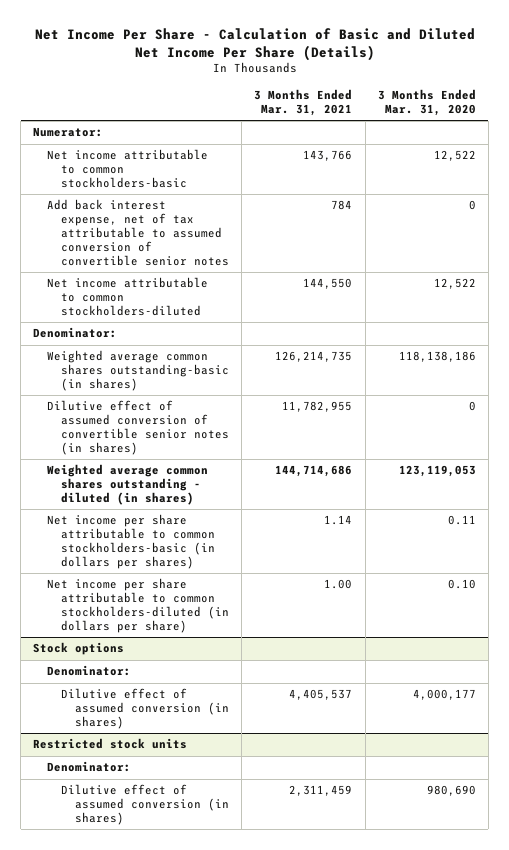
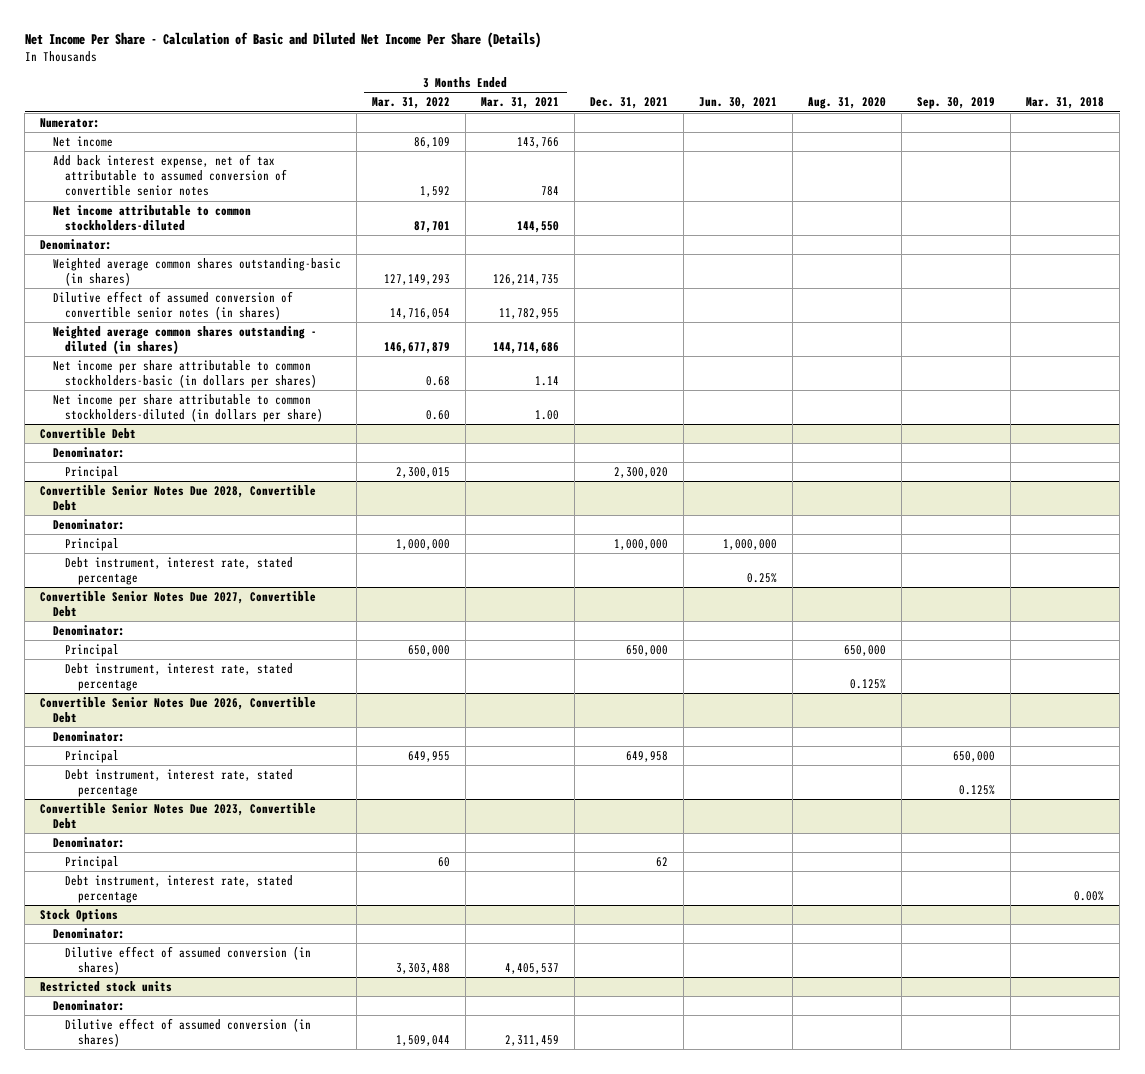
- | 3 Months Ended Mar. 31, 2021 | 3 Months Ended Mar. 31, 2020
+ | 3 Months Ended Mar. 31, 2022 | 3 Months Ended Mar. 31, 2021 | Dec. 31, 2021 | Jun. 30, 2021 | Aug. 31, 2020 | Sep. 30, 2019 | Mar. 31, 2018
- Net income attributable to common stockholders-basic | 143,766 | 12,522
+ Net income | 86,109 | 143,766 | | | | |
- Stock options
+ Convertible Debt
+ Denominator:
+ Principal | 2,300,015 | | 2,300,020 | | | |
+ Convertible Senior Notes Due 2028, Convertible Debt
+ Denominator:
+ Principal | 1,000,000 | | 1,000,000 | 1,000,000 | | |
+ Debt instrument, interest rate, stated percentage | | | | 0.25% | | |
+ Convertible Senior Notes Due 2027, Convertible Debt
+ Denominator:
+ Principal | 650,000 | | 650,000 | | 650,000 | |
+ Debt instrument, interest rate, stated percentage | | | | | 0.125% | |
+ Convertible Senior Notes Due 2026, Convertible Debt
+ Denominator:
+ Principal | 649,955 | | 649,958 | | | 650,000 |
+ Debt instrument, interest rate, stated percentage | | | | | | 0.125% |
+ Convertible Senior Notes Due 2023, Convertible Debt
+ Denominator:
+ Principal | 60 | | 62 | | | |
+ Debt instrument, interest rate, stated percentage | | | | | | | 0.00%
+ Stock Options

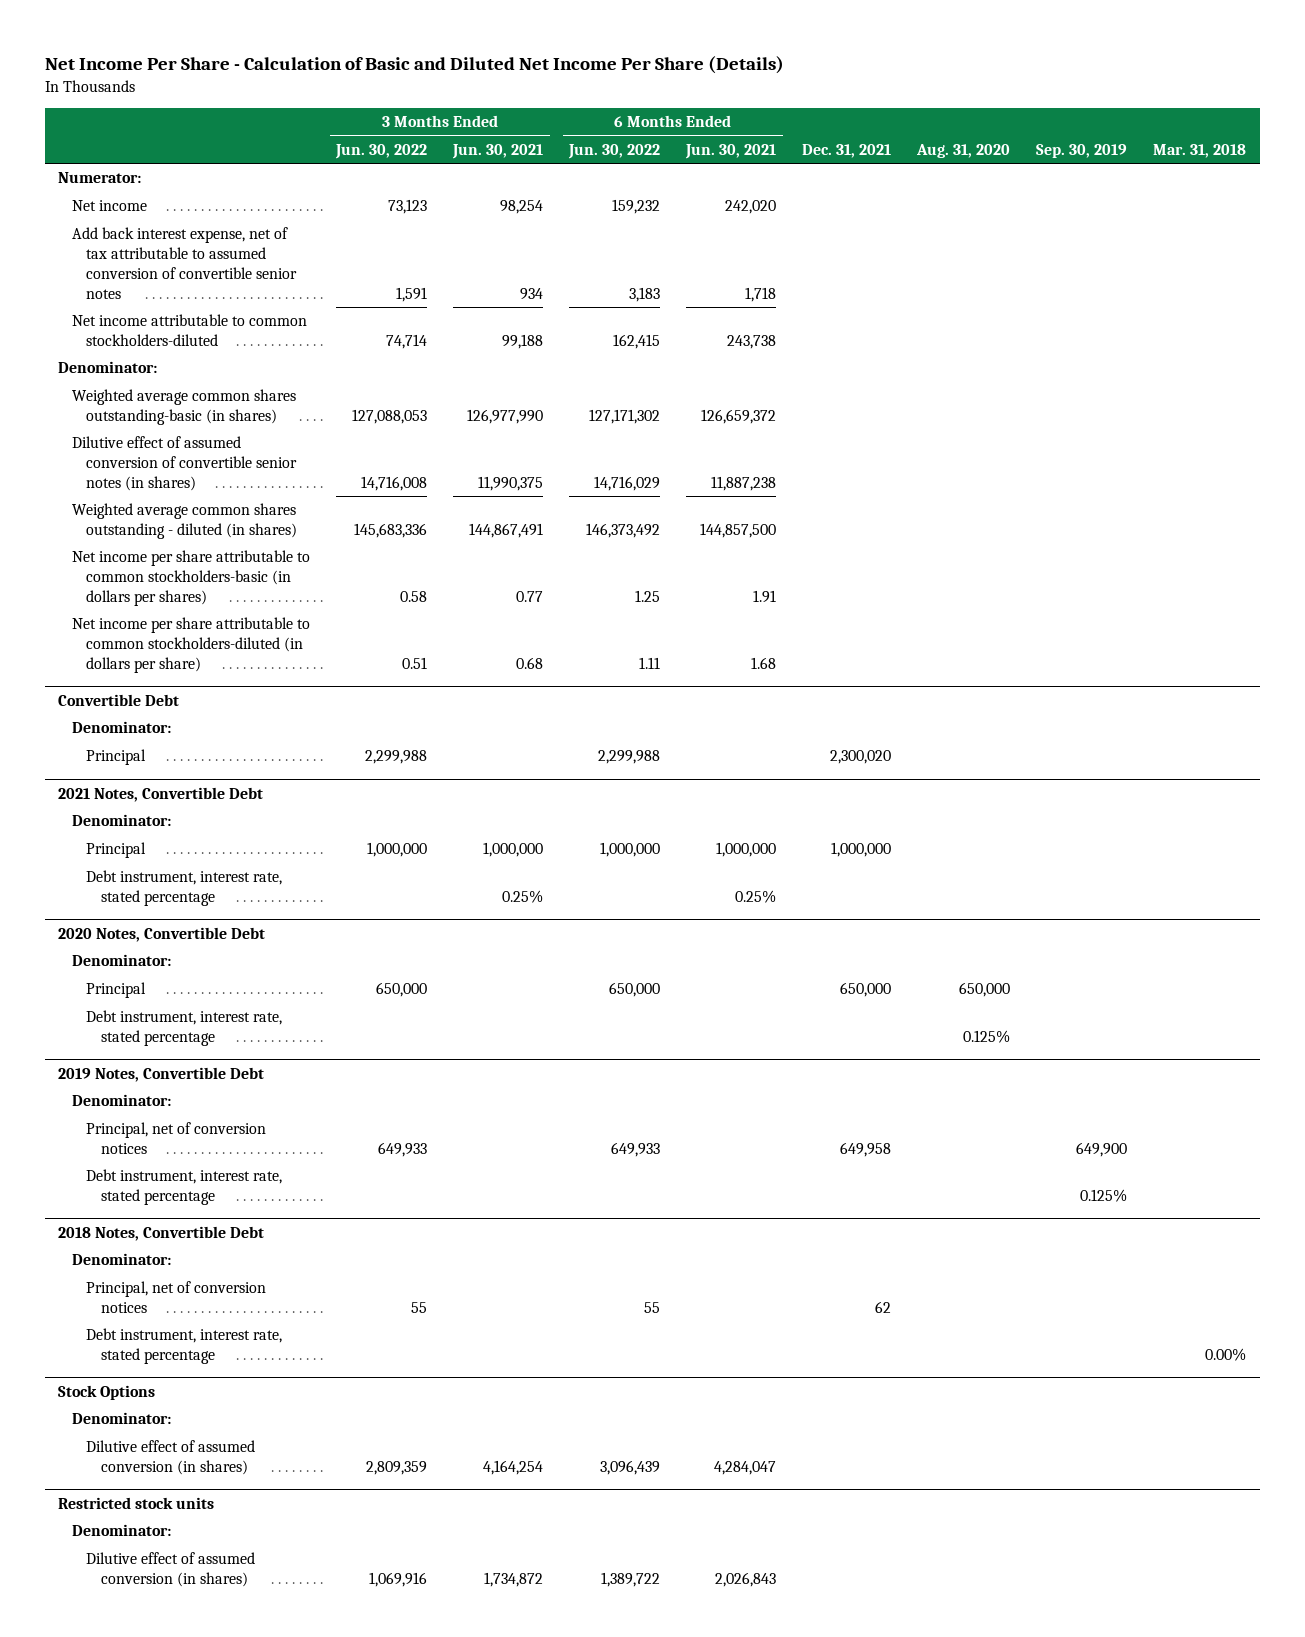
- | 3 Months Ended Mar. 31, 2022 | 3 Months Ended Mar. 31, 2021 | Dec. 31, 2021 | Jun. 30, 2021 | Aug. 31, 2020 | Sep. 30, 2019 | Mar. 31, 2018
+ | 3 Months Ended Jun. 30, 2022 | 3 Months Ended Jun. 30, 2021 | 6 Months Ended Jun. 30, 2022 | 6 Months Ended Jun. 30, 2021 | Dec. 31, 2021 | Aug. 31, 2020 | Sep. 30, 2019 | Mar. 31, 2018
- Convertible Senior Notes Due 2028, Convertible Debt
+ 2021 Notes, Convertible Debt
- Convertible Senior Notes Due 2027, Convertible Debt
+ 2020 Notes, Convertible Debt
- Convertible Senior Notes Due 2026, Convertible Debt
+ 2019 Notes, Convertible Debt
- Principal | 649,955 | | 649,958 | | | 650,000 |
+ Principal, net of conversion notices | 649,933 | | 649,933 | | 649,958 | | 649,900 |
- Convertible Senior Notes Due 2023, Convertible Debt
- Denominator:
- Principal | 60 | | 62 | | | |
- Debt instrument, interest rate, stated percentage | | | | | | | 0.00%
+ 2018 Notes, Convertible Debt
+ Denominator:
+ Principal, net of conversion notices | 55 | | 55 | | 62 | | |
+ Debt instrument, interest rate, stated percentage | | | | | | | | 0.00%

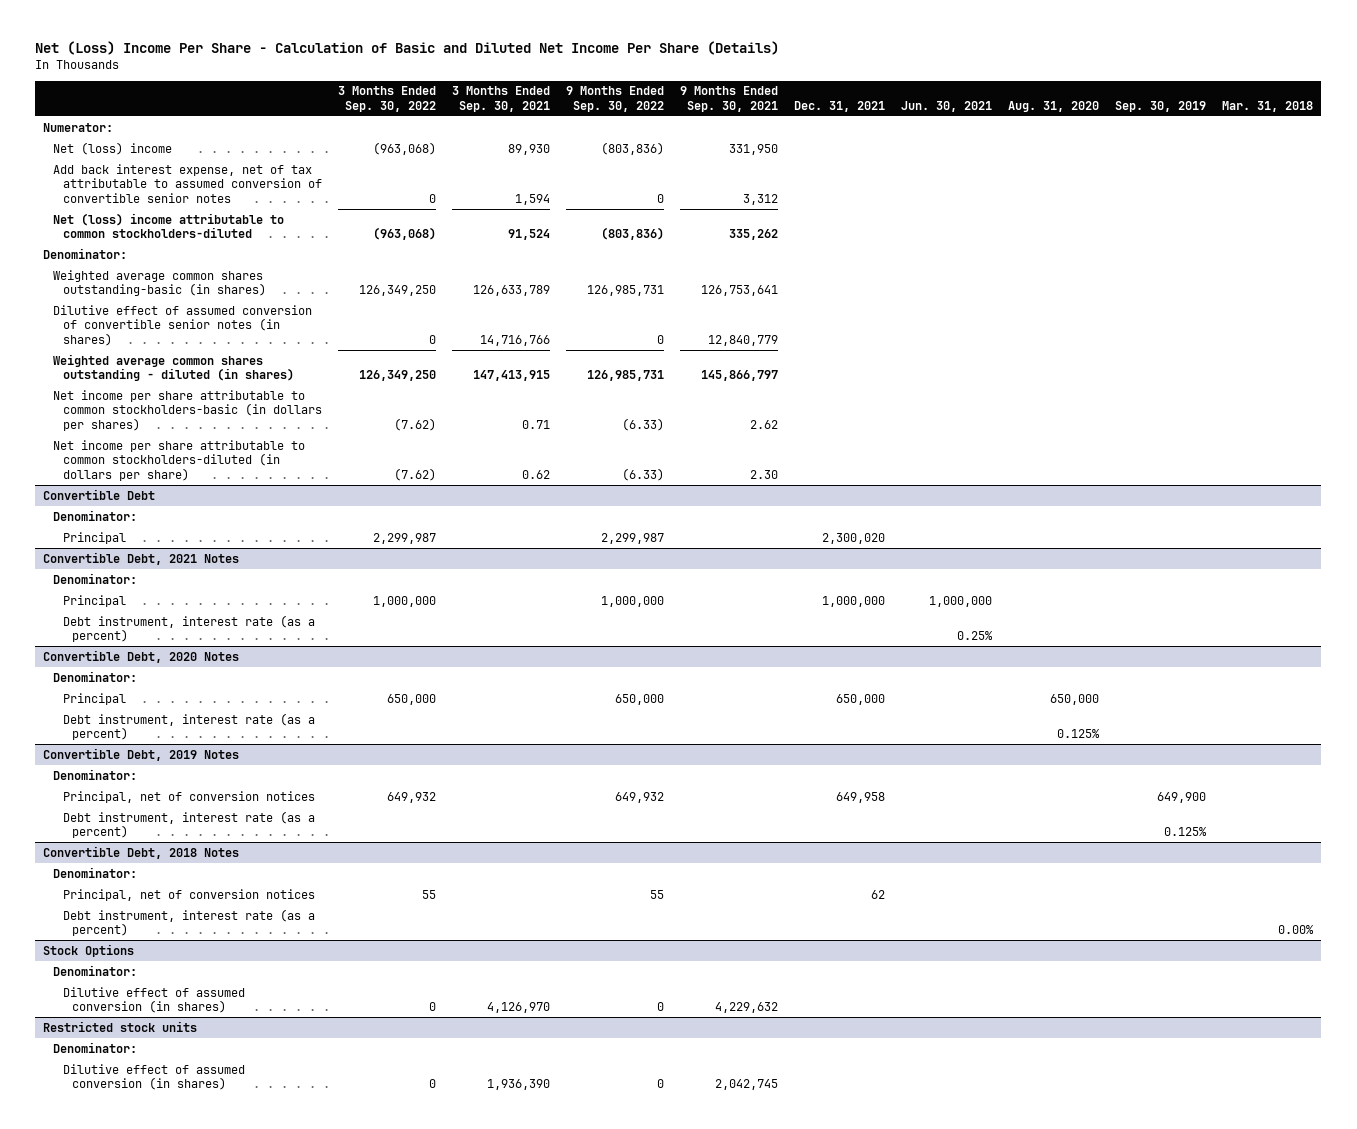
- Net Income Per Share - Calculation of Basic and Diluted Net Income Per Share (Details)
+ Net (Loss) Income Per Share - Calculation of Basic and Diluted Net Income Per Share (Details)
- | 3 Months Ended Jun. 30, 2022 | 3 Months Ended Jun. 30, 2021 | 6 Months Ended Jun. 30, 2022 | 6 Months Ended Jun. 30, 2021 | Dec. 31, 2021 | Aug. 31, 2020 | Sep. 30, 2019 | Mar. 31, 2018
+ | 3 Months Ended Sep. 30, 2022 | 3 Months Ended Sep. 30, 2021 | 9 Months Ended Sep. 30, 2022 | 9 Months Ended Sep. 30, 2021 | Dec. 31, 2021 | Jun. 30, 2021 | Aug. 31, 2020 | Sep. 30, 2019 | Mar. 31, 2018
- Net income | 73,123 | 98,254 | 159,232 | 242,020 | | | |
+ Net (loss) income | (963,068) | 89,930 | (803,836) | 331,950 | | | | |
- Net income attributable to common stockholders-diluted | 74,714 | 99,188 | 162,415 | 243,738 | | | |
+ Net (loss) income attributable to common stockholders-diluted | (963,068) | 91,524 | (803,836) | 335,262 | | | | |
- 2021 Notes, Convertible Debt
+ Convertible Debt, 2021 Notes
- Debt instrument, interest rate, stated percentage | | 0.25% | | 0.25% | | | |
- 2020 Notes, Convertible Debt
+ Debt instrument, interest rate (as a percent) | | | | | | 0.25% | | |
+ Convertible Debt, 2020 Notes
- Debt instrument, interest rate, stated percentage | | | | | | 0.125% | |
- 2019 Notes, Convertible Debt
+ Debt instrument, interest rate (as a percent) | | | | | | | 0.125% | |
+ Convertible Debt, 2019 Notes
- Debt instrument, interest rate, stated percentage | | | | | | | 0.125% |
- 2018 Notes, Convertible Debt
+ Debt instrument, interest rate (as a percent) | | | | | | | | 0.125% |
+ Convertible Debt, 2018 Notes
- Debt instrument, interest rate, stated percentage | | | | | | | | 0.00%
+ Debt instrument, interest rate (as a percent) | | | | | | | | | 0.00%

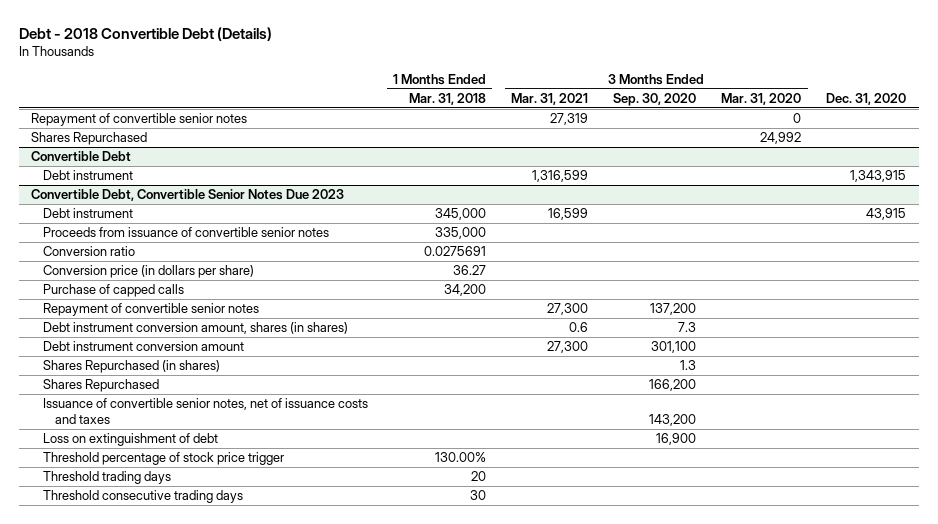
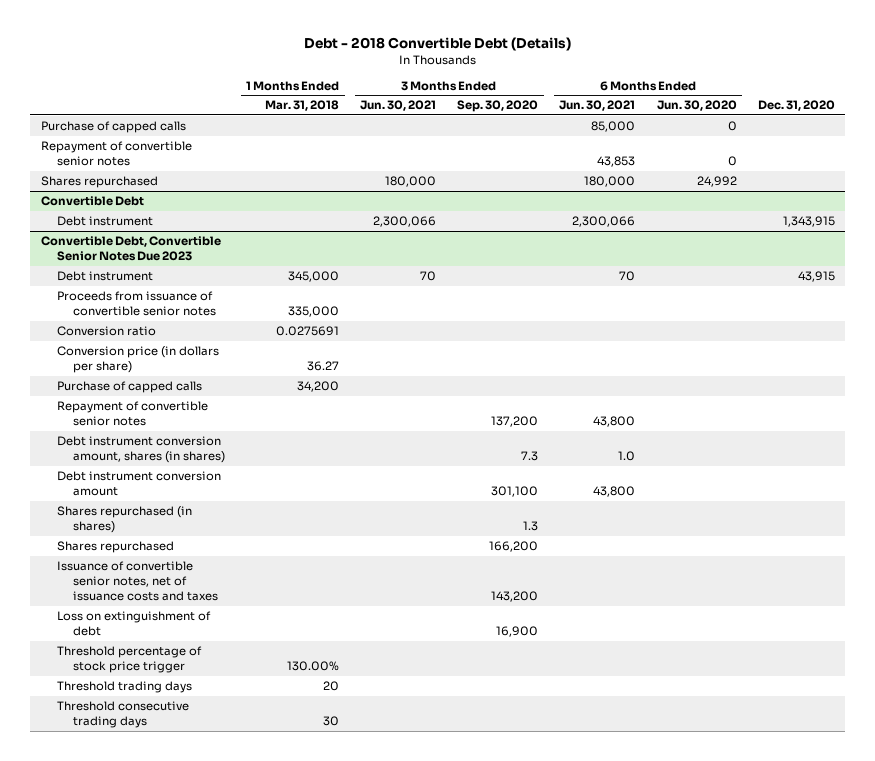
- | 1 Months Ended Mar. 31, 2018 | 3 Months Ended Mar. 31, 2021 | 3 Months Ended Sep. 30, 2020 | 3 Months Ended Mar. 31, 2020 | Dec. 31, 2020
+ | 1 Months Ended Mar. 31, 2018 | 3 Months Ended Jun. 30, 2021 | 3 Months Ended Sep. 30, 2020 | 6 Months Ended Jun. 30, 2021 | 6 Months Ended Jun. 30, 2020 | Dec. 31, 2020
+ Purchase of capped calls | | | | 85,000 | 0 |
- Shares Repurchased | | | | 24,992 |
+ Shares repurchased | | 180,000 | | 180,000 | 24,992 |
@ Convertible Debt, Convertible Senior Notes Due 2023
- Shares Repurchased (in shares) | | | 1.3 | |
- Shares Repurchased | | | 166,200 | |
+ Shares repurchased (in shares) | | | 1.3 | | |
+ Shares repurchased | | | 166,200 | | |

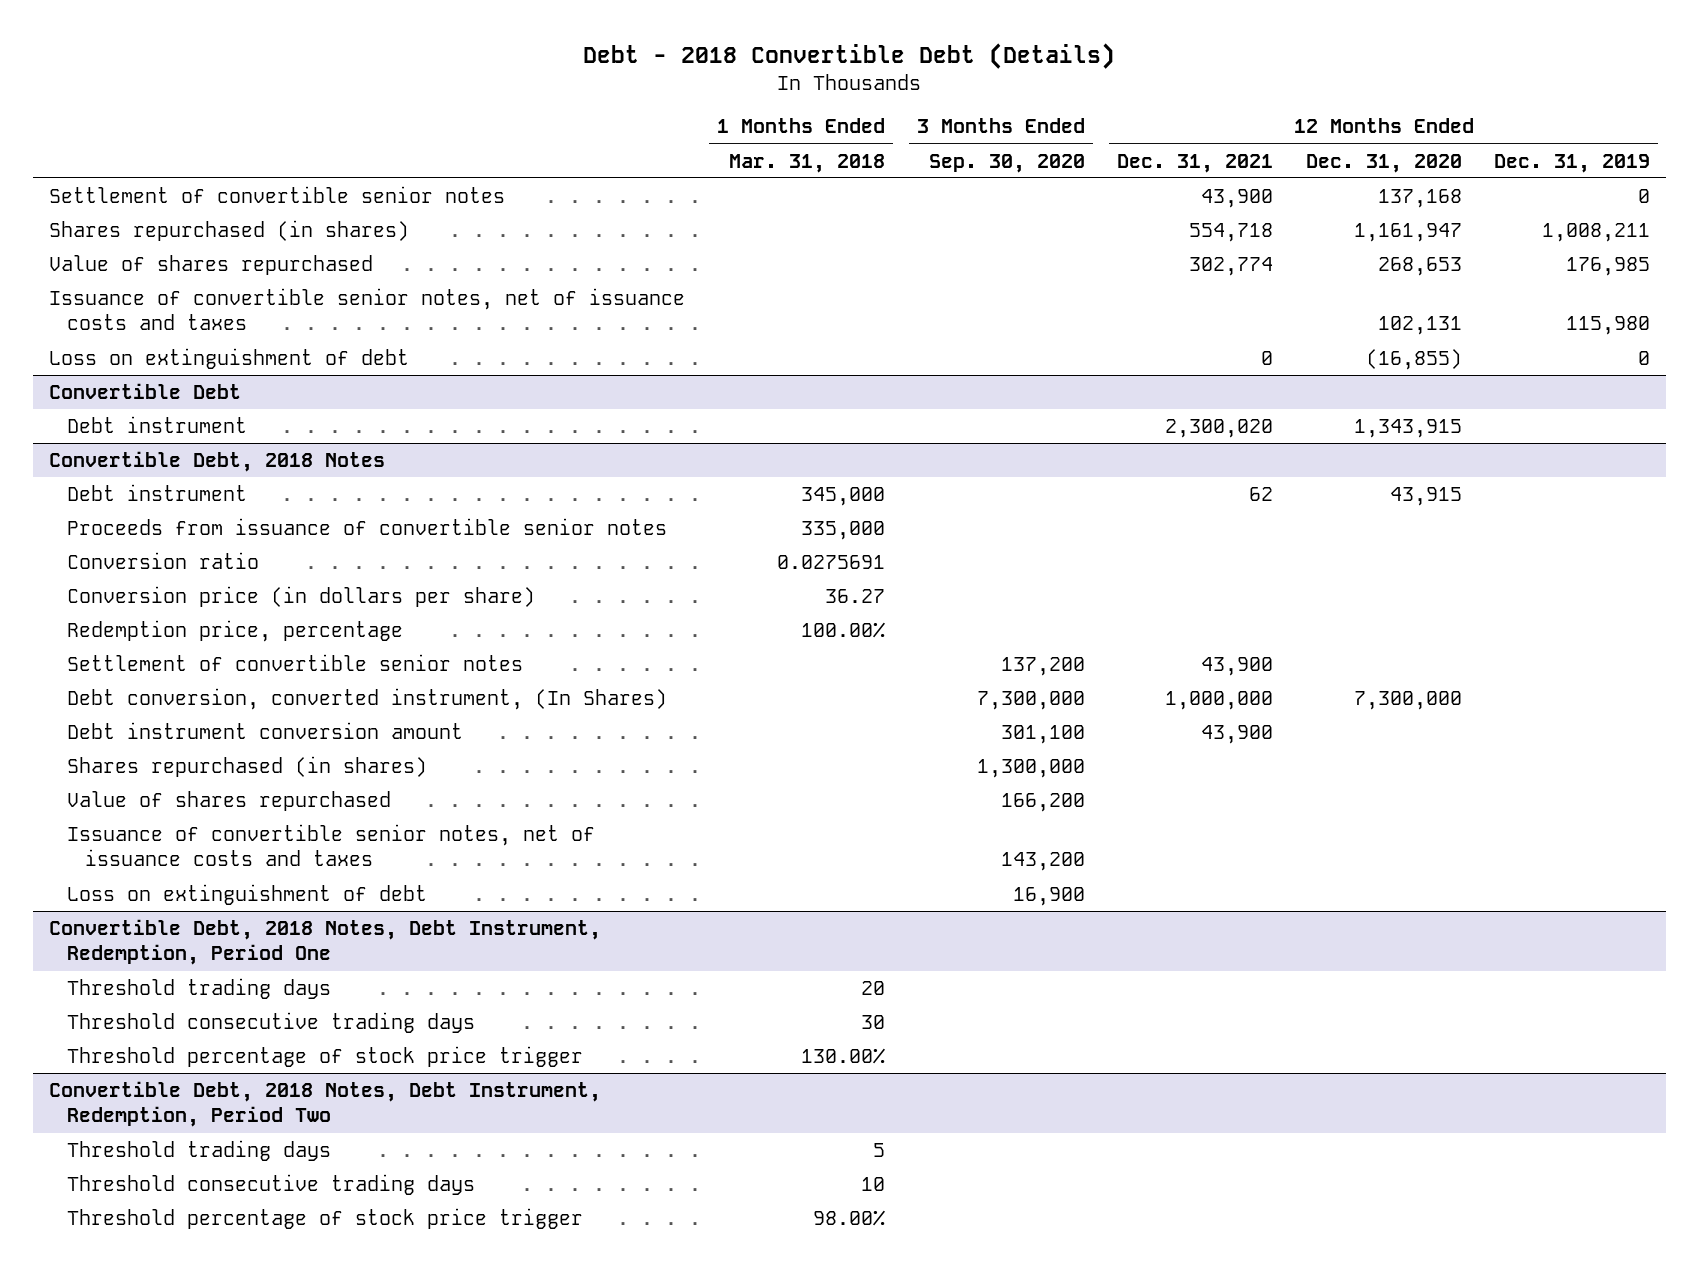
- | 1 Months Ended Mar. 31, 2018 | 3 Months Ended Jun. 30, 2021 | 3 Months Ended Sep. 30, 2020 | 6 Months Ended Jun. 30, 2021 | 6 Months Ended Jun. 30, 2020 | Dec. 31, 2020
+ | 1 Months Ended Mar. 31, 2018 | 3 Months Ended Sep. 30, 2020 | 12 Months Ended Dec. 31, 2021 | 12 Months Ended Dec. 31, 2020 | 12 Months Ended Dec. 31, 2019
- Purchase of capped calls | | | | 85,000 | 0 |
- Repayment of convertible senior notes | | | | 43,853 | 0 |
- Shares repurchased | | 180,000 | | 180,000 | 24,992 |
+ Settlement of convertible senior notes | | | 43,900 | 137,168 | 0
+ Shares repurchased (in shares) | | | 554,718 | 1,161,947 | 1,008,211
+ Value of shares repurchased | | | 302,774 | 268,653 | 176,985
+ Issuance of convertible senior notes, net of issuance costs and taxes | | | | 102,131 | 115,980
+ Loss on extinguishment of debt | | | 0 | (16,855) | 0
- Convertible Debt, Convertible Senior Notes Due 2023
+ Convertible Debt, 2018 Notes
- Purchase of capped calls | 34,200 | | | | |
- Repayment of convertible senior notes | | | 137,200 | 43,800 | |
- Debt instrument conversion amount, shares (in shares) | | | 7.3 | 1.0 | |
+ Redemption price, percentage | 100.00% | | | |
+ Settlement of convertible senior notes | | 137,200 | 43,900 | |
+ Debt conversion, converted instrument, (In Shares) | | 7,300,000 | 1,000,000 | 7,300,000 |
- Shares repurchased (in shares) | | | 1.3 | | |
- Shares repurchased | | | 166,200 | | |
+ Shares repurchased (in shares) | | 1,300,000 | | |
+ Value of shares repurchased | | 166,200 | | |
- Threshold percentage of stock price trigger | 130.00% | | | | |
- Threshold trading days | 20 | | | | |
- Threshold consecutive trading days | 30 | | | | |
+ Convertible Debt, 2018 Notes, Debt Instrument, Redemption, Period One
+ Threshold trading days | 20 | | | |
+ Threshold consecutive trading days | 30 | | | |
+ Threshold percentage of stock price trigger | 130.00% | | | |
+ Convertible Debt, 2018 Notes, Debt Instrument, Redemption, Period Two
+ Threshold trading days | 5 | | | |
+ Threshold consecutive trading days | 10 | | | |
+ Threshold percentage of stock price trigger | 98.00% | | | |

